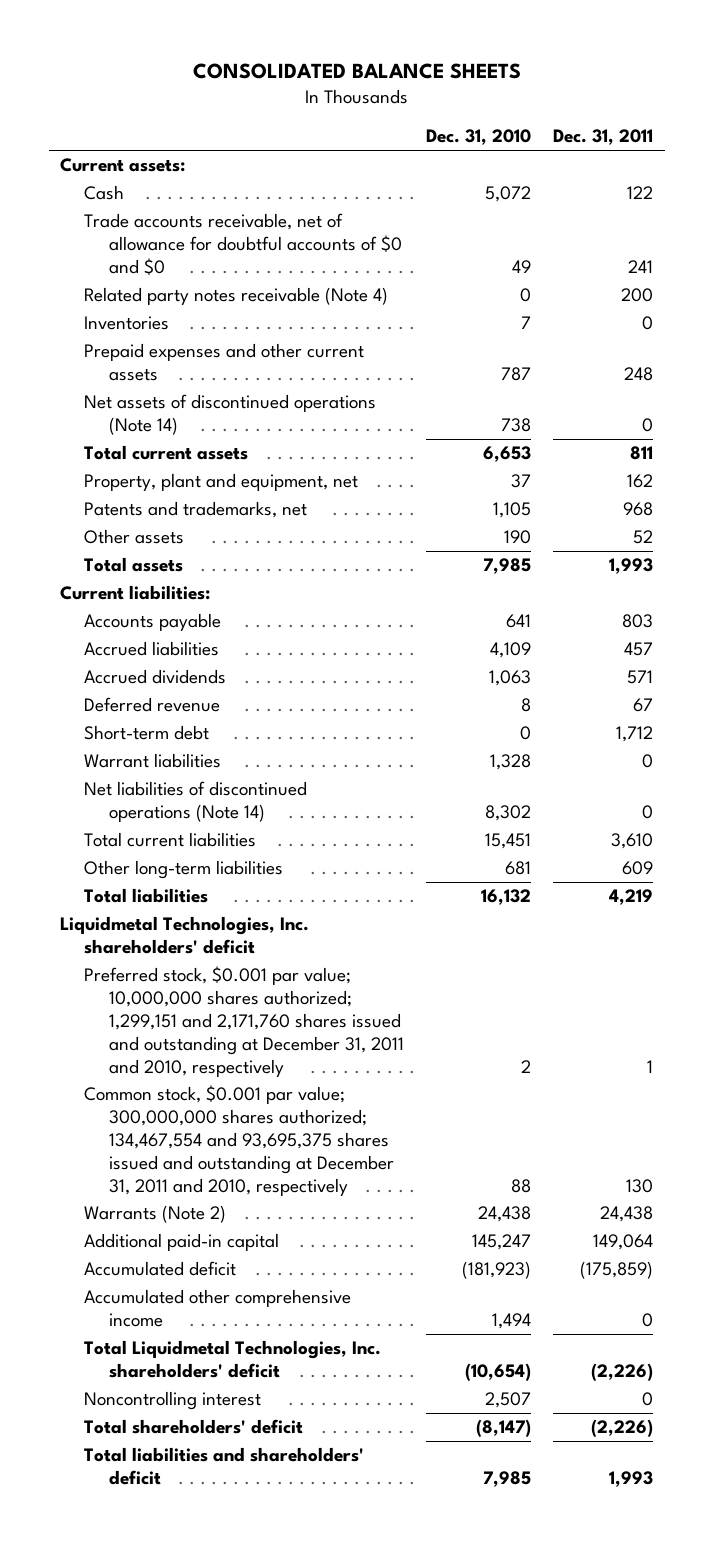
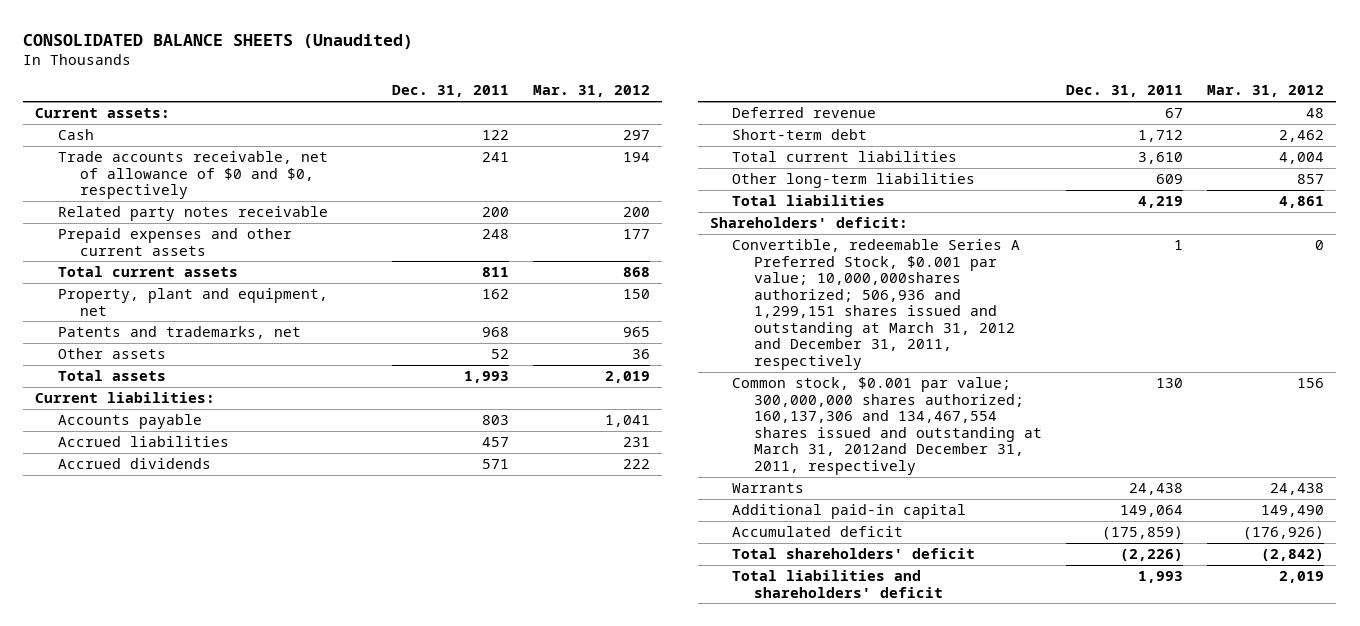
- CONSOLIDATED BALANCE SHEETS
+ CONSOLIDATED BALANCE SHEETS (Unaudited)
- | Dec. 31, 2010 | Dec. 31, 2011
+ | Dec. 31, 2011 | Mar. 31, 2012
- Trade accounts receivable, net of allowance for doubtful accounts of $0 and $0 | 49 | 241
- Related party notes receivable (Note 4) | 0 | 200
- Inventories | 7 | 0
+ Trade accounts receivable, net of allowance of $0 and $0, respectively | 241 | 194
+ Related party notes receivable | 200 | 200
- Net assets of discontinued operations (Note 14) | 738 | 0
- Warrant liabilities | 1,328 | 0
- Net liabilities of discontinued operations (Note 14) | 8,302 | 0
- Liquidmetal Technologies, Inc. shareholders' deficit
- Preferred stock, $0.001 par value; 10,000,000 shares authorized; 1,299,151 and 2,171,760 shares issued and outstanding at December 31, 2011 and 2010, respectively | 2 | 1
- Common stock, $0.001 par value; 300,000,000 shares authorized; 134,467,554 and 93,695,375 shares issued and outstanding at December 31, 2011 and 2010, respectively | 88 | 130
- Warrants (Note 2) | 24,438 | 24,438
+ Shareholders' deficit:
+ Convertible, redeemable Series A Preferred Stock, $0.001 par value; 10,000,000shares authorized; 506,936 and 1,299,151 shares issued and outstanding at March 31, 2012 and December 31, 2011, respectively | 1 | 0
+ Common stock, $0.001 par value; 300,000,000 shares authorized; 160,137,306 and 134,467,554 shares issued and outstanding at March 31, 2012and December 31, 2011, respectively | 130 | 156
+ Warrants | 24,438 | 24,438
- Accumulated other comprehensive income | 1,494 | 0
- Total Liquidmetal Technologies, Inc. shareholders' deficit | (10,654) | (2,226)
- Noncontrolling interest | 2,507 | 0

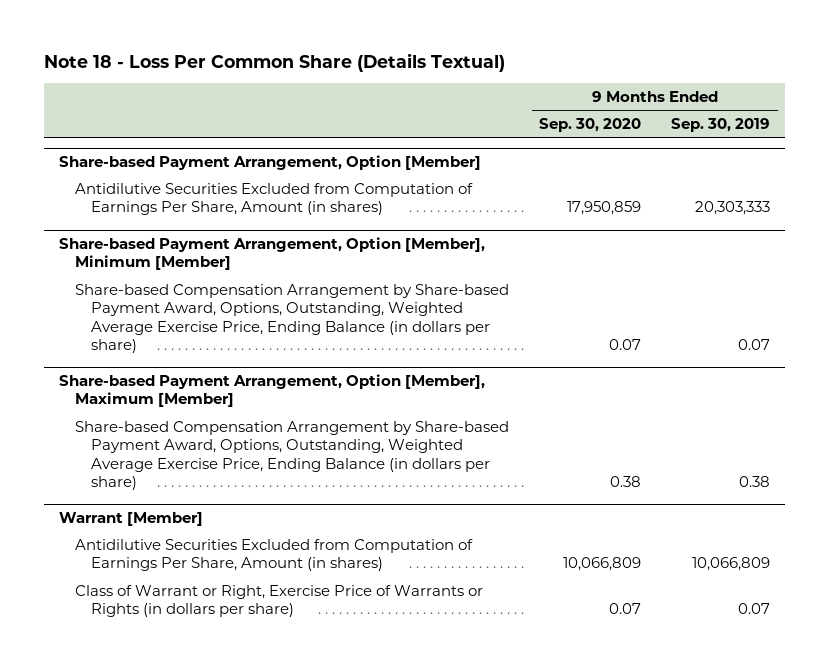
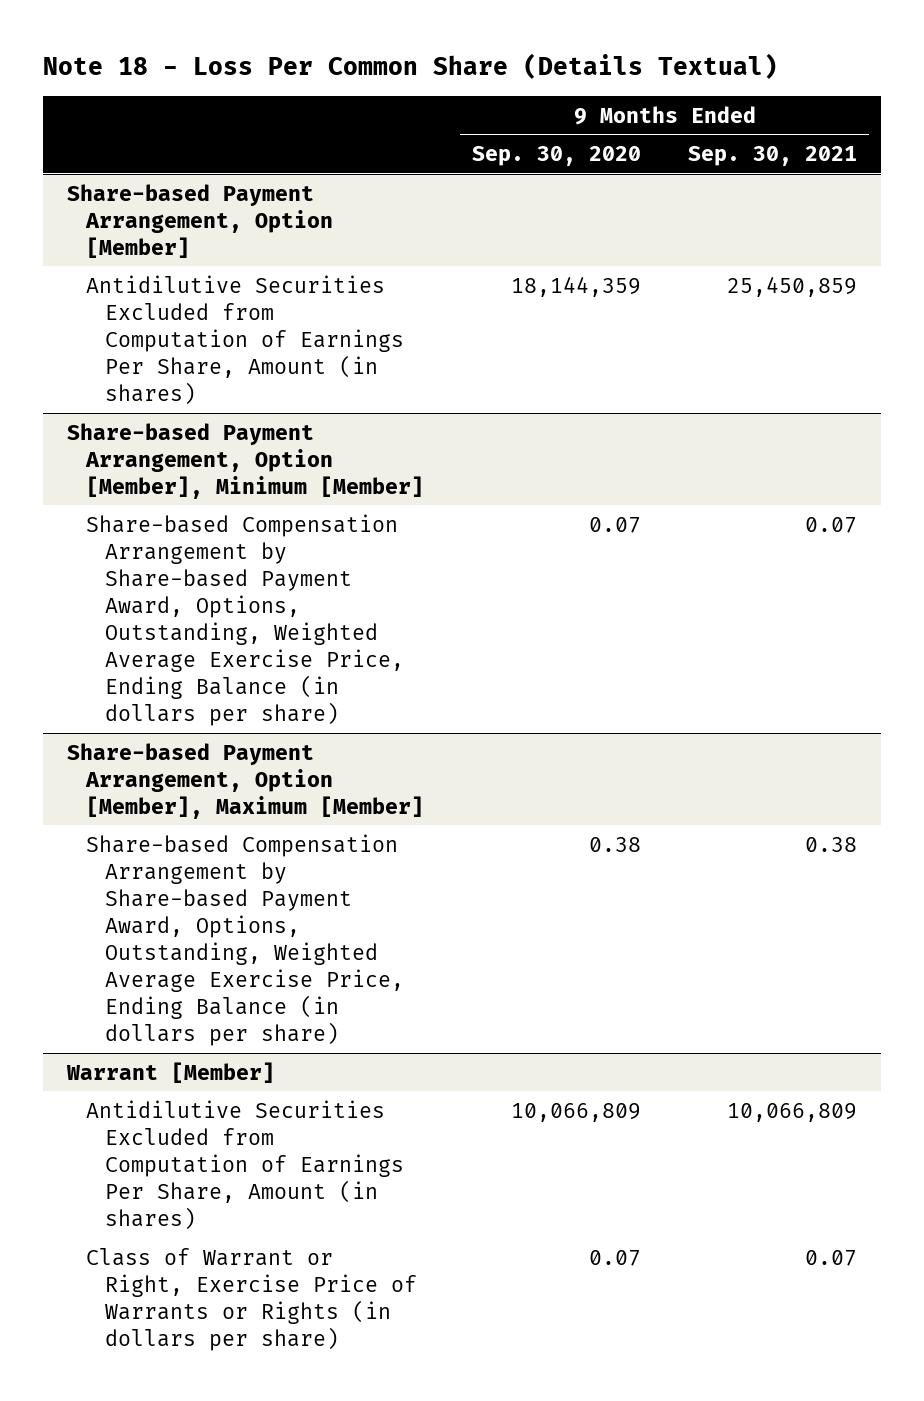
- | 9 Months Ended Sep. 30, 2020 | 9 Months Ended Sep. 30, 2019
+ | 9 Months Ended Sep. 30, 2020 | 9 Months Ended Sep. 30, 2021
@ Share-based Payment Arrangement, Option [Member]
- Antidilutive Securities Excluded from Computation of Earnings Per Share, Amount (in shares) | 17,950,859 | 20,303,333
+ Antidilutive Securities Excluded from Computation of Earnings Per Share, Amount (in shares) | 18,144,359 | 25,450,859

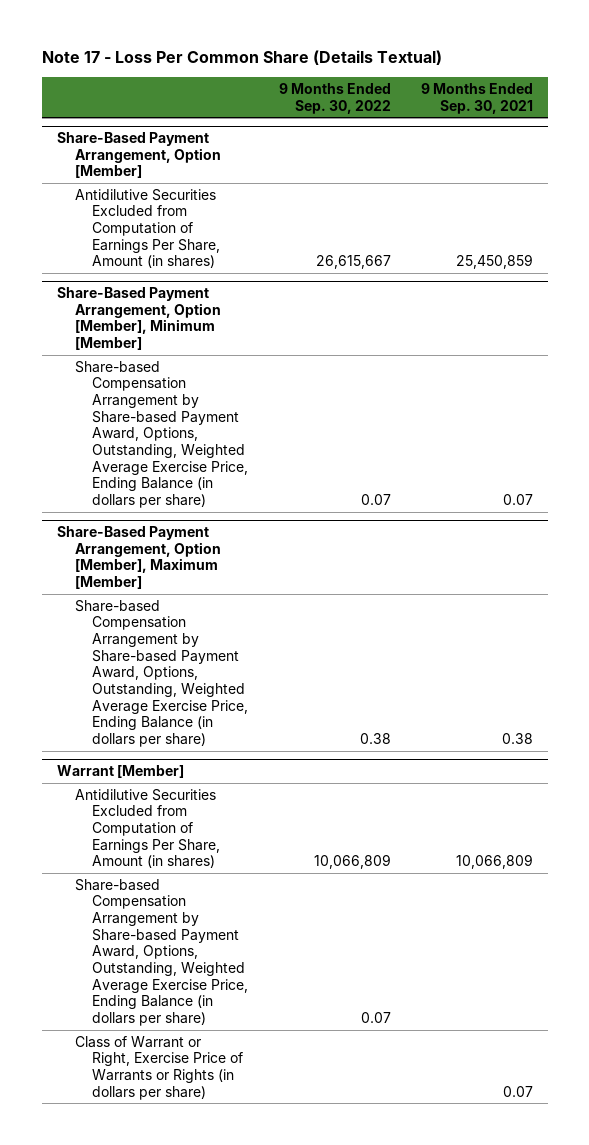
- Note 18 - Loss Per Common Share (Details Textual)
+ Note 17 - Loss Per Common Share (Details Textual)
- | 9 Months Ended Sep. 30, 2020 | 9 Months Ended Sep. 30, 2021
+ | 9 Months Ended Sep. 30, 2022 | 9 Months Ended Sep. 30, 2021
- Share-based Payment Arrangement, Option [Member]
+ Share-Based Payment Arrangement, Option [Member]
- Share-based Payment Arrangement, Option [Member], Minimum [Member]
+ Share-Based Payment Arrangement, Option [Member], Minimum [Member]
- Share-based Payment Arrangement, Option [Member], Maximum [Member]
+ Share-Based Payment Arrangement, Option [Member], Maximum [Member]
@ Warrant [Member]
+ Share-based Compensation Arrangement by Share-based Payment Award, Options, Outstanding, Weighted Average Exercise Price, Ending Balance (in dollars per share) | 0.07 |

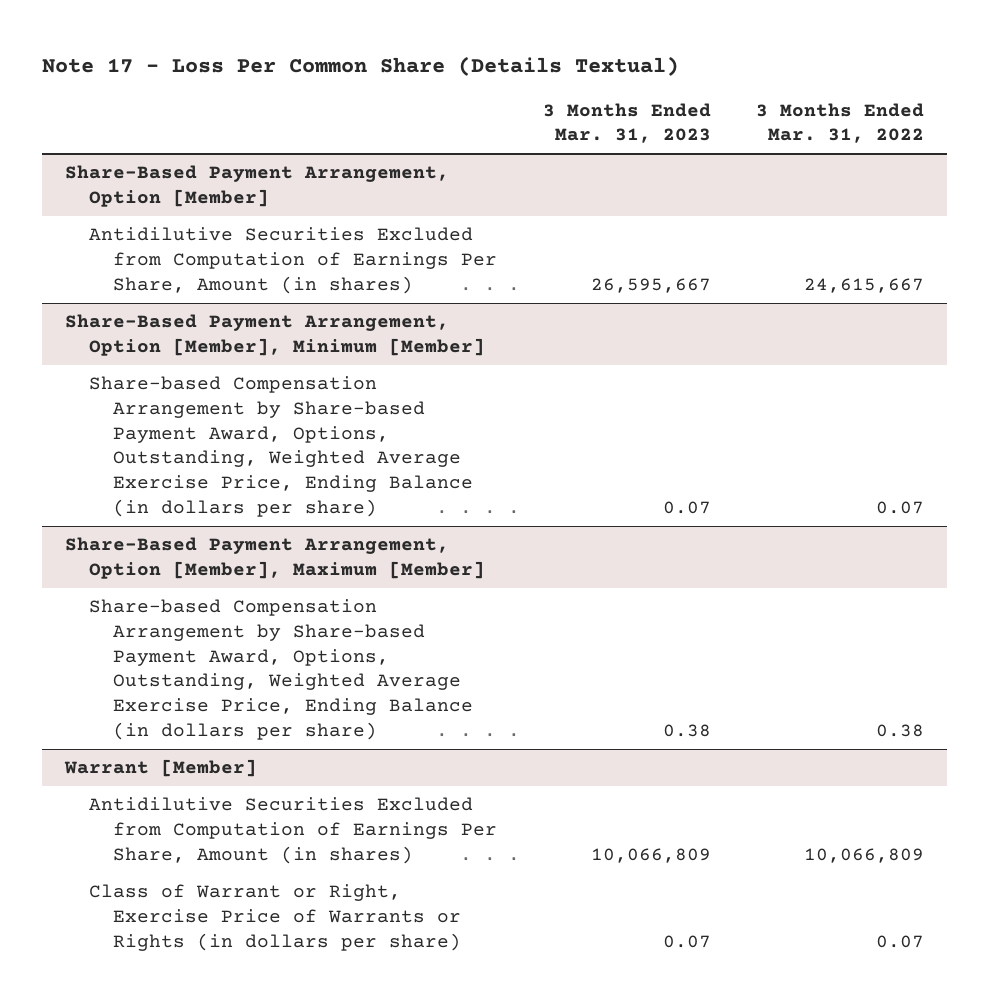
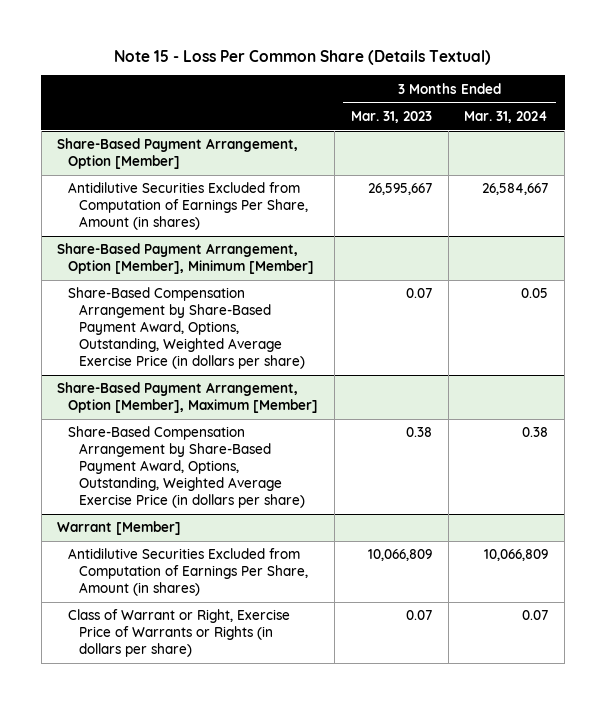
- Note 17 - Loss Per Common Share (Details Textual)
+ Note 15 - Loss Per Common Share (Details Textual)
- | 3 Months Ended Mar. 31, 2023 | 3 Months Ended Mar. 31, 2022
+ | 3 Months Ended Mar. 31, 2023 | 3 Months Ended Mar. 31, 2024
@ Share-Based Payment Arrangement, Option [Member], Minimum [Member]
- Share-based Compensation Arrangement by Share-based Payment Award, Options, Outstanding, Weighted Average Exercise Price, Ending Balance (in dollars per share) | 0.07 | 0.07
+ Share-Based Compensation Arrangement by Share-Based Payment Award, Options, Outstanding, Weighted Average Exercise Price (in dollars per share) | 0.07 | 0.05
@ Share-Based Payment Arrangement, Option [Member], Maximum [Member]
- Share-based Compensation Arrangement by Share-based Payment Award, Options, Outstanding, Weighted Average Exercise Price, Ending Balance (in dollars per share) | 0.38 | 0.38
+ Share-Based Compensation Arrangement by Share-Based Payment Award, Options, Outstanding, Weighted Average Exercise Price (in dollars per share) | 0.38 | 0.38

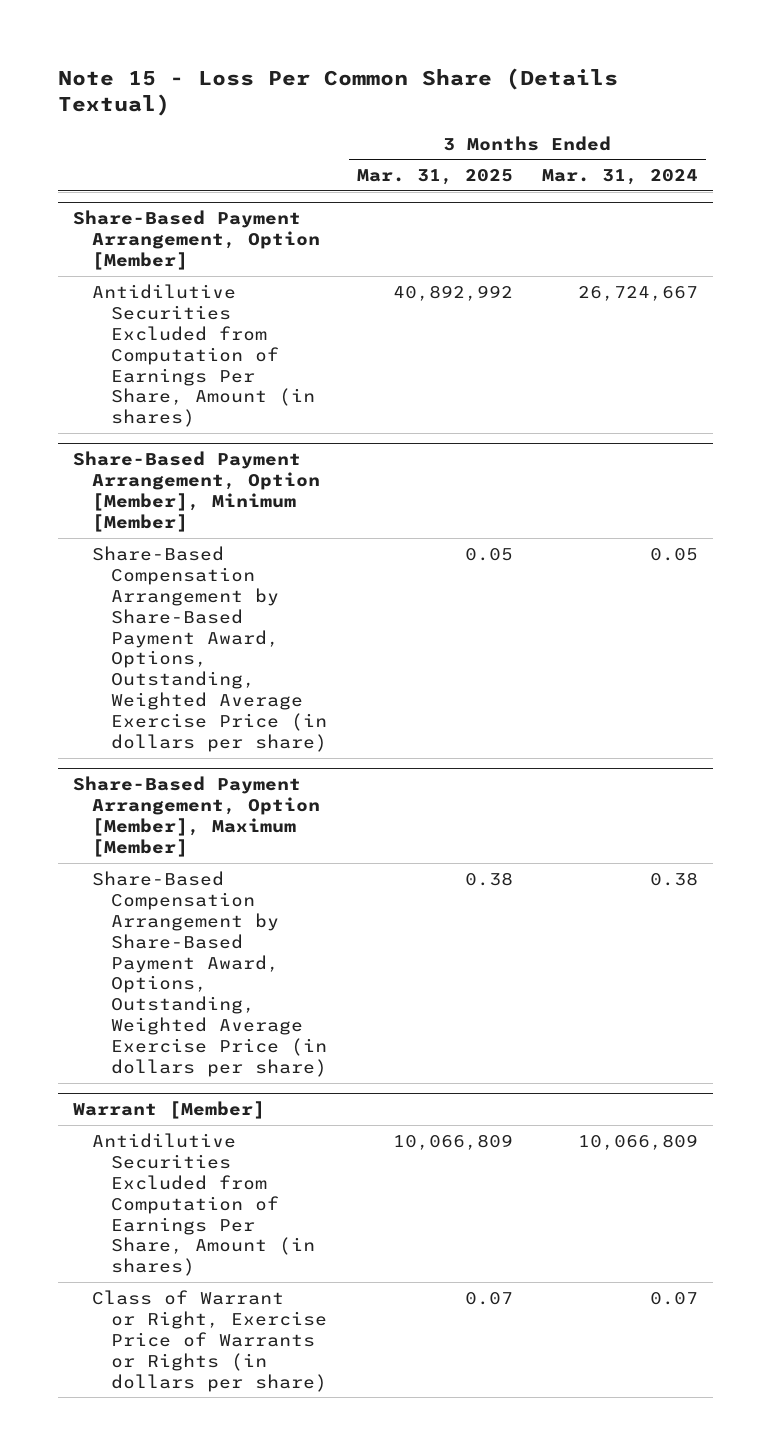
- | 3 Months Ended Mar. 31, 2023 | 3 Months Ended Mar. 31, 2024
+ | 3 Months Ended Mar. 31, 2025 | 3 Months Ended Mar. 31, 2024
@ Share-Based Payment Arrangement, Option [Member]
- Antidilutive Securities Excluded from Computation of Earnings Per Share, Amount (in shares) | 26,595,667 | 26,584,667
+ Antidilutive Securities Excluded from Computation of Earnings Per Share, Amount (in shares) | 40,892,992 | 26,724,667

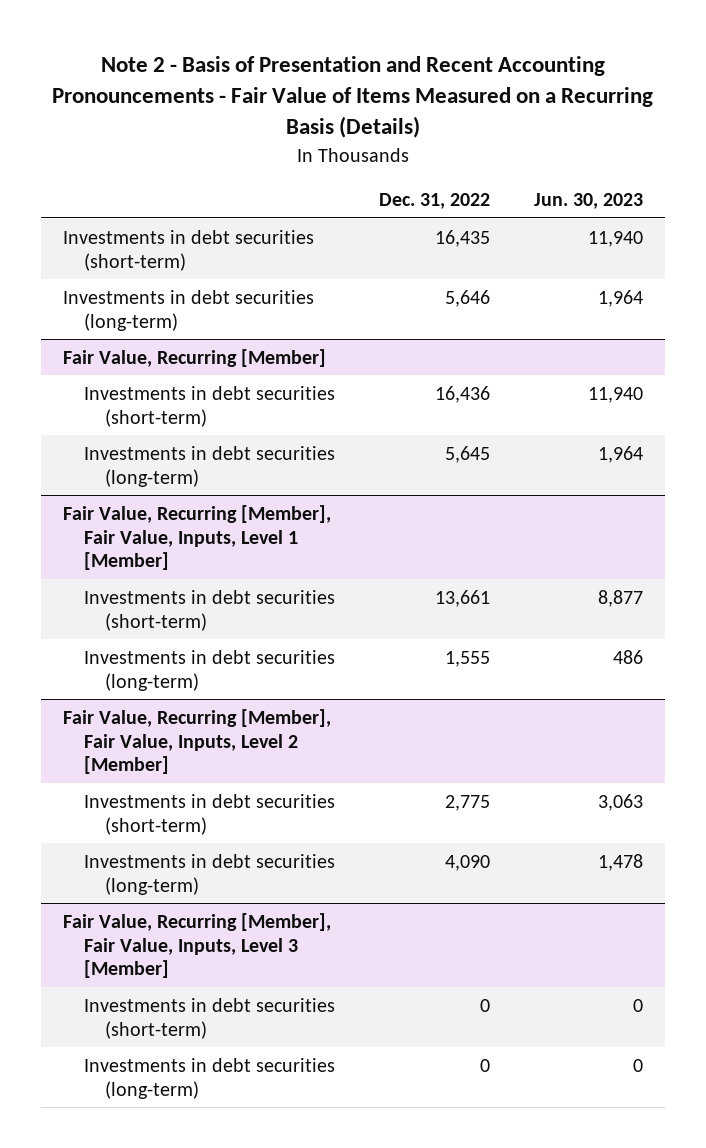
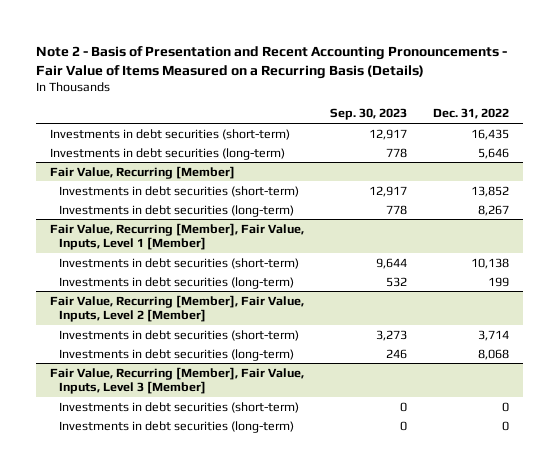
- | Dec. 31, 2022 | Jun. 30, 2023
+ | Sep. 30, 2023 | Dec. 31, 2022
@ Fair Value, Recurring [Member]
- Investments in debt securities (short-term) | 16,436 | 11,940
- Investments in debt securities (long-term) | 5,645 | 1,964
+ Investments in debt securities (short-term) | 12,917 | 13,852
+ Investments in debt securities (long-term) | 778 | 8,267
@ Fair Value, Recurring [Member], Fair Value, Inputs, Level 1 [Member]
- Investments in debt securities (short-term) | 13,661 | 8,877
- Investments in debt securities (long-term) | 1,555 | 486
+ Investments in debt securities (short-term) | 9,644 | 10,138
+ Investments in debt securities (long-term) | 532 | 199
@ Fair Value, Recurring [Member], Fair Value, Inputs, Level 2 [Member]
- Investments in debt securities (short-term) | 2,775 | 3,063
- Investments in debt securities (long-term) | 4,090 | 1,478
+ Investments in debt securities (short-term) | 3,273 | 3,714
+ Investments in debt securities (long-term) | 246 | 8,068

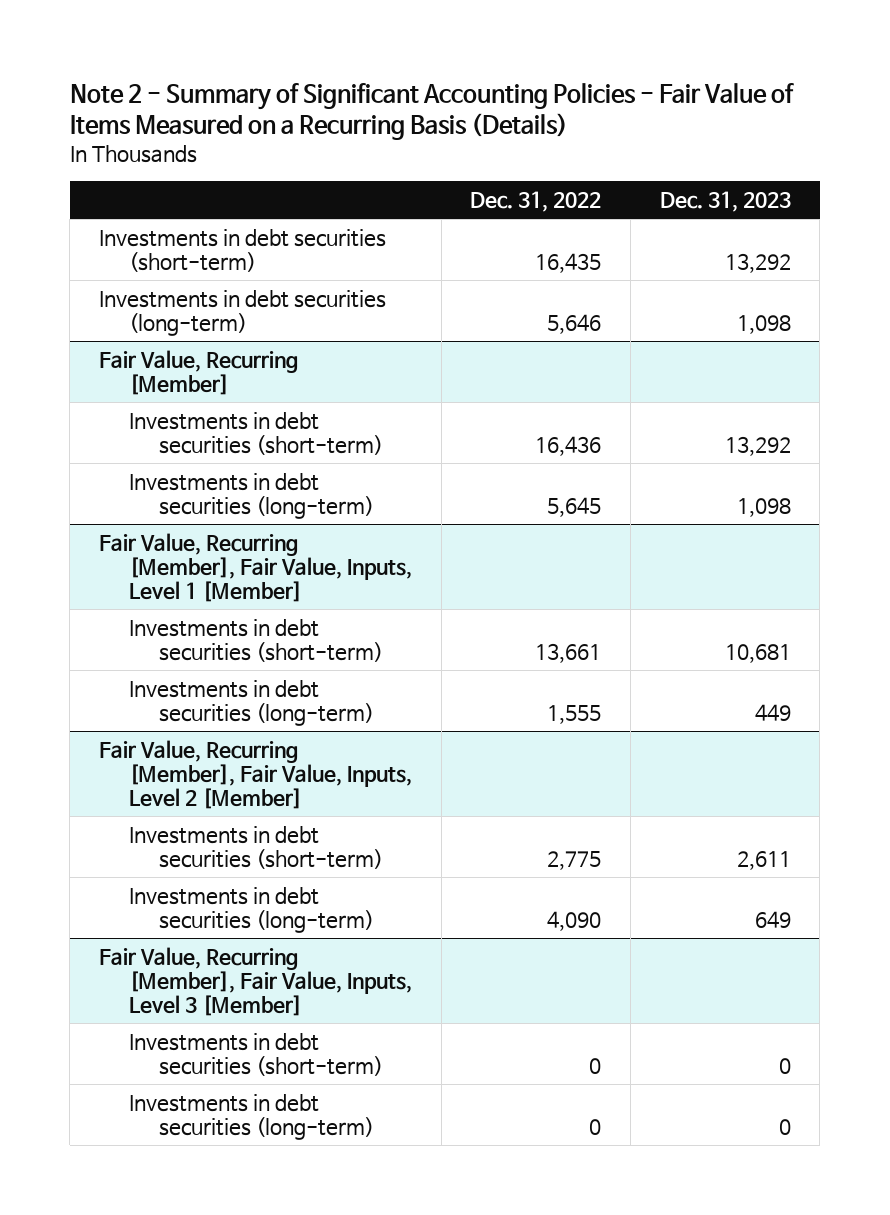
- Note 2 - Basis of Presentation and Recent Accounting Pronouncements - Fair Value of Items Measured on a Recurring Basis (Details)
+ Note 2 - Summary of Significant Accounting Policies - Fair Value of Items Measured on a Recurring Basis (Details)
- | Sep. 30, 2023 | Dec. 31, 2022
+ | Dec. 31, 2022 | Dec. 31, 2023
@ Fair Value, Recurring [Member]
- Investments in debt securities (short-term) | 12,917 | 13,852
- Investments in debt securities (long-term) | 778 | 8,267
+ Investments in debt securities (short-term) | 16,436 | 13,292
+ Investments in debt securities (long-term) | 5,645 | 1,098
@ Fair Value, Recurring [Member], Fair Value, Inputs, Level 1 [Member]
- Investments in debt securities (short-term) | 9,644 | 10,138
- Investments in debt securities (long-term) | 532 | 199
+ Investments in debt securities (short-term) | 13,661 | 10,681
+ Investments in debt securities (long-term) | 1,555 | 449
@ Fair Value, Recurring [Member], Fair Value, Inputs, Level 2 [Member]
- Investments in debt securities (short-term) | 3,273 | 3,714
- Investments in debt securities (long-term) | 246 | 8,068
+ Investments in debt securities (short-term) | 2,775 | 2,611
+ Investments in debt securities (long-term) | 4,090 | 649

